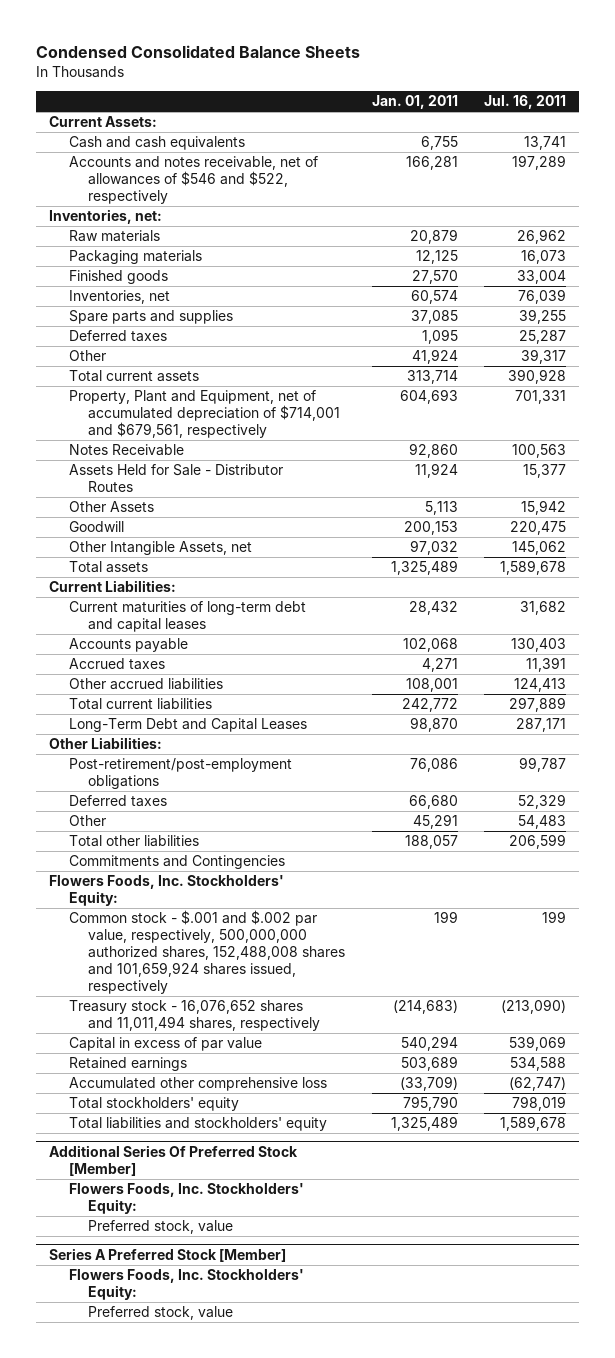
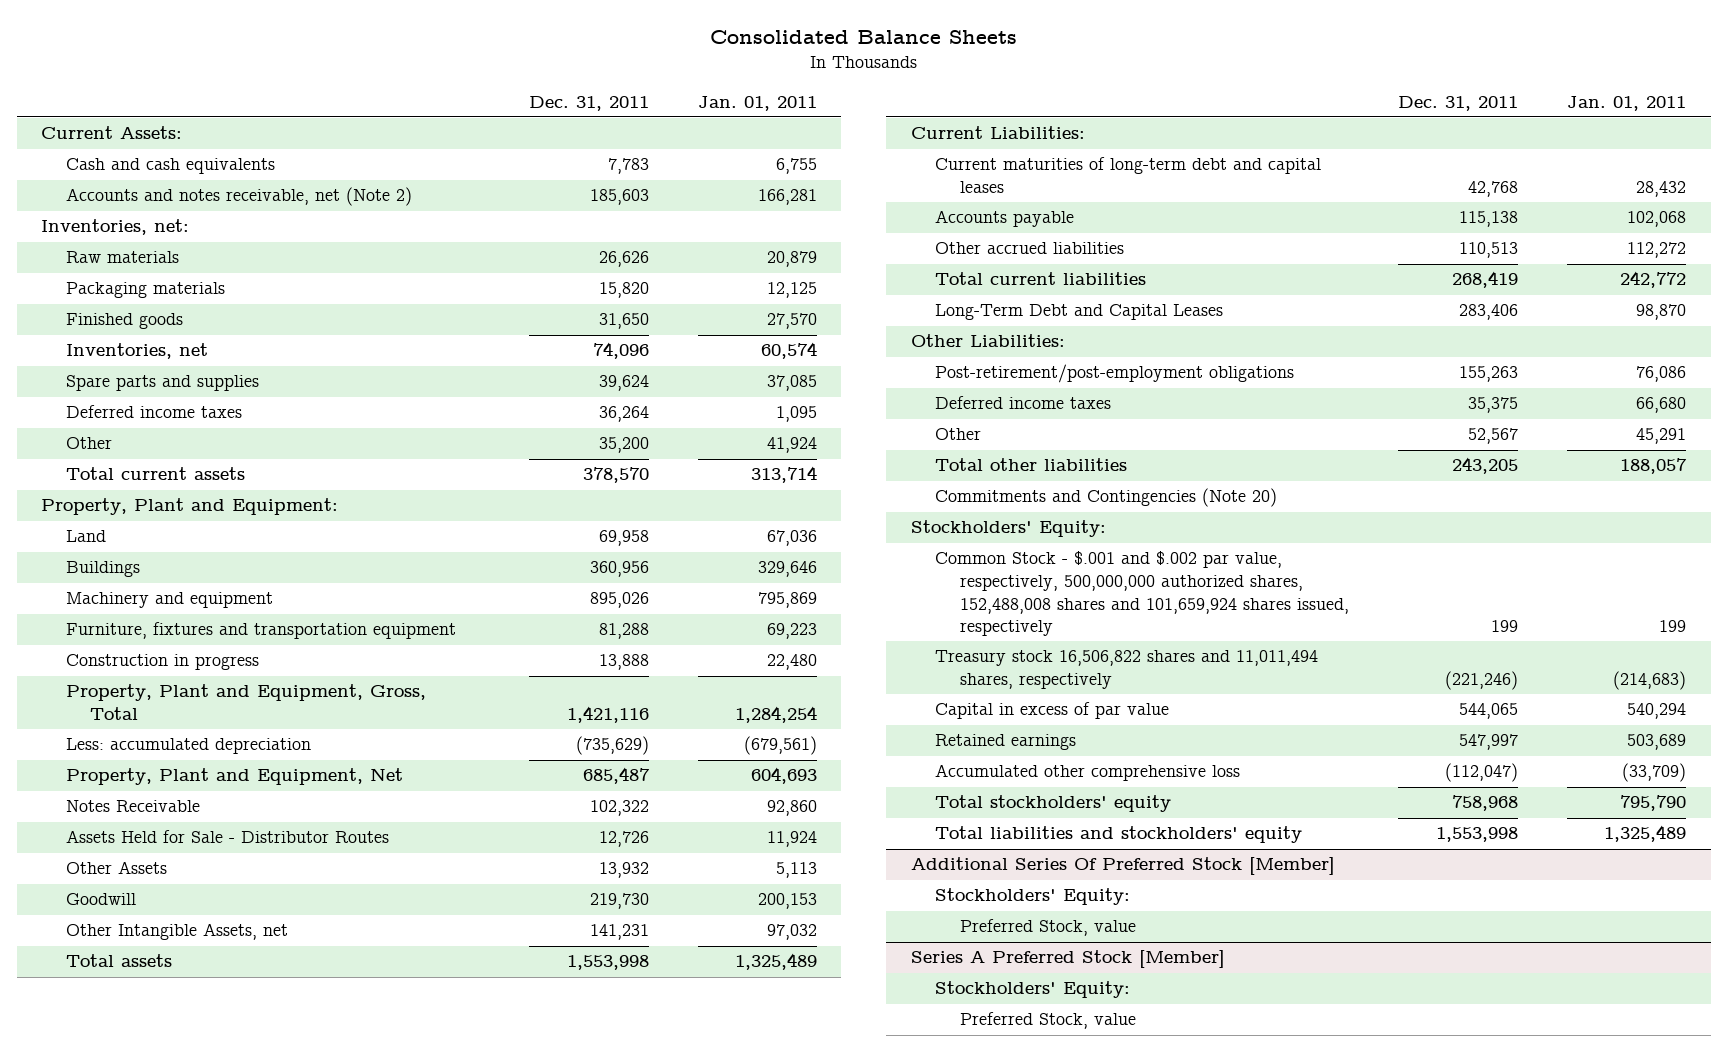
- Condensed Consolidated Balance Sheets
+ Consolidated Balance Sheets
- | Jan. 01, 2011 | Jul. 16, 2011
+ | Dec. 31, 2011 | Jan. 01, 2011
- Accounts and notes receivable, net of allowances of $546 and $522, respectively | 166,281 | 197,289
+ Accounts and notes receivable, net (Note 2) | 185,603 | 166,281
- Deferred taxes | 1,095 | 25,287
+ Deferred income taxes | 36,264 | 1,095
- Property, Plant and Equipment, net of accumulated depreciation of $714,001 and $679,561, respectively | 604,693 | 701,331
+ Property, Plant and Equipment:
+ Land | 69,958 | 67,036
+ Buildings | 360,956 | 329,646
+ Machinery and equipment | 895,026 | 795,869
+ Furniture, fixtures and transportation equipment | 81,288 | 69,223
+ Construction in progress | 13,888 | 22,480
+ Property, Plant and Equipment, Gross, Total | 1,421,116 | 1,284,254
+ Less: accumulated depreciation | (735,629) | (679,561)
+ Property, Plant and Equipment, Net | 685,487 | 604,693
- Accrued taxes | 4,271 | 11,391
- Other accrued liabilities | 108,001 | 124,413
+ Other accrued liabilities | 110,513 | 112,272
- Deferred taxes | 66,680 | 52,329
+ Deferred income taxes | 35,375 | 66,680
- Commitments and Contingencies
- Flowers Foods, Inc. Stockholders' Equity:
- Common stock - $.001 and $.002 par value, respectively, 500,000,000 authorized shares, 152,488,008 shares and 101,659,924 shares issued, respectively | 199 | 199
- Treasury stock - 16,076,652 shares and 11,011,494 shares, respectively | (214,683) | (213,090)
+ Commitments and Contingencies (Note 20)
+ Stockholders' Equity:
+ Common Stock - $.001 and $.002 par value, respectively, 500,000,000 authorized shares, 152,488,008 shares and 101,659,924 shares issued, respectively | 199 | 199
+ Treasury stock 16,506,822 shares and 11,011,494 shares, respectively | (221,246) | (214,683)
@ Additional Series Of Preferred Stock [Member]
- Flowers Foods, Inc. Stockholders' Equity:
- Preferred stock, value
+ Stockholders' Equity:
+ Preferred Stock, value
@ Series A Preferred Stock [Member]
- Flowers Foods, Inc. Stockholders' Equity:
- Preferred stock, value
+ Stockholders' Equity:
+ Preferred Stock, value

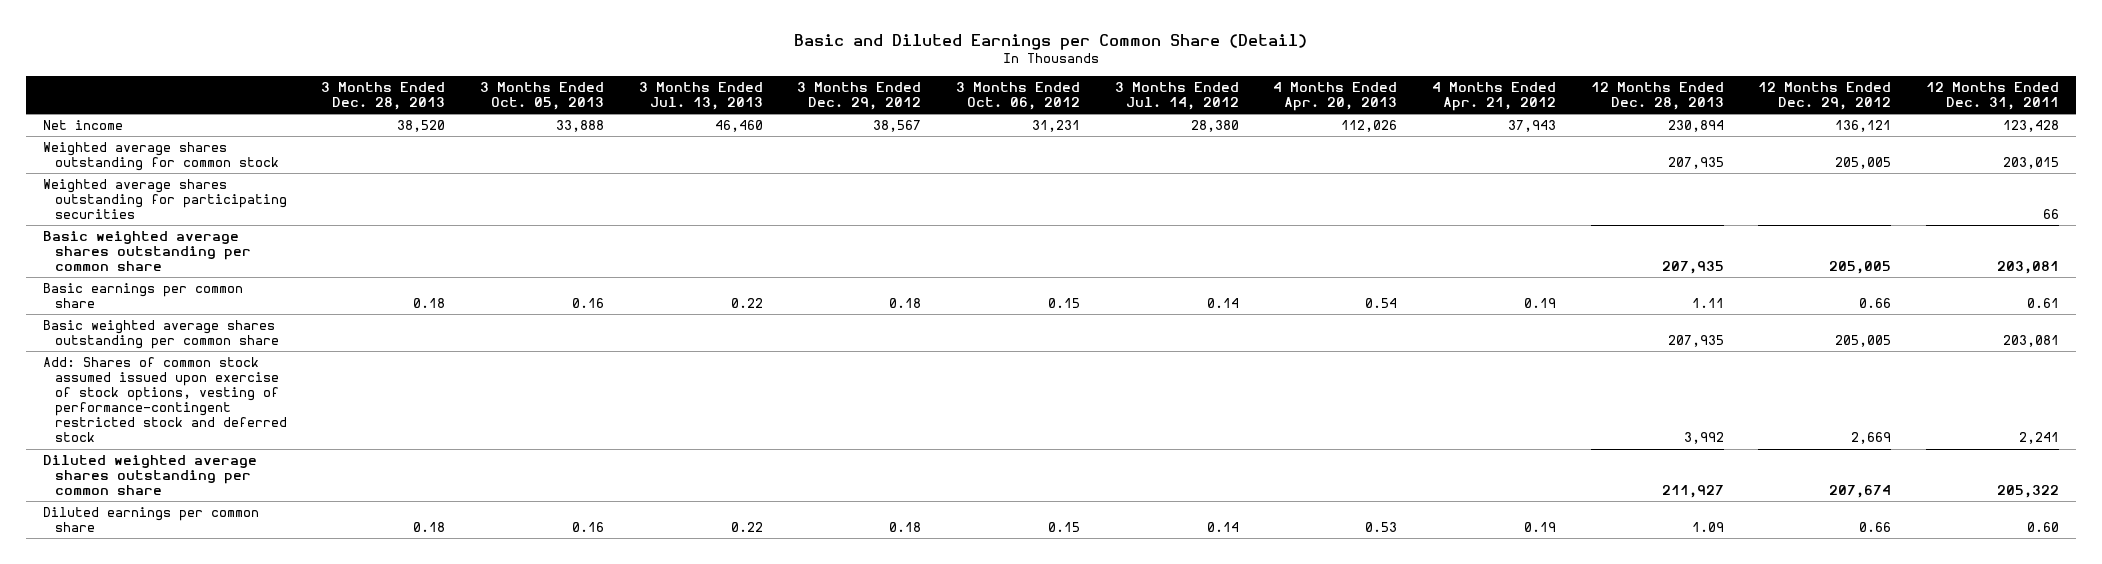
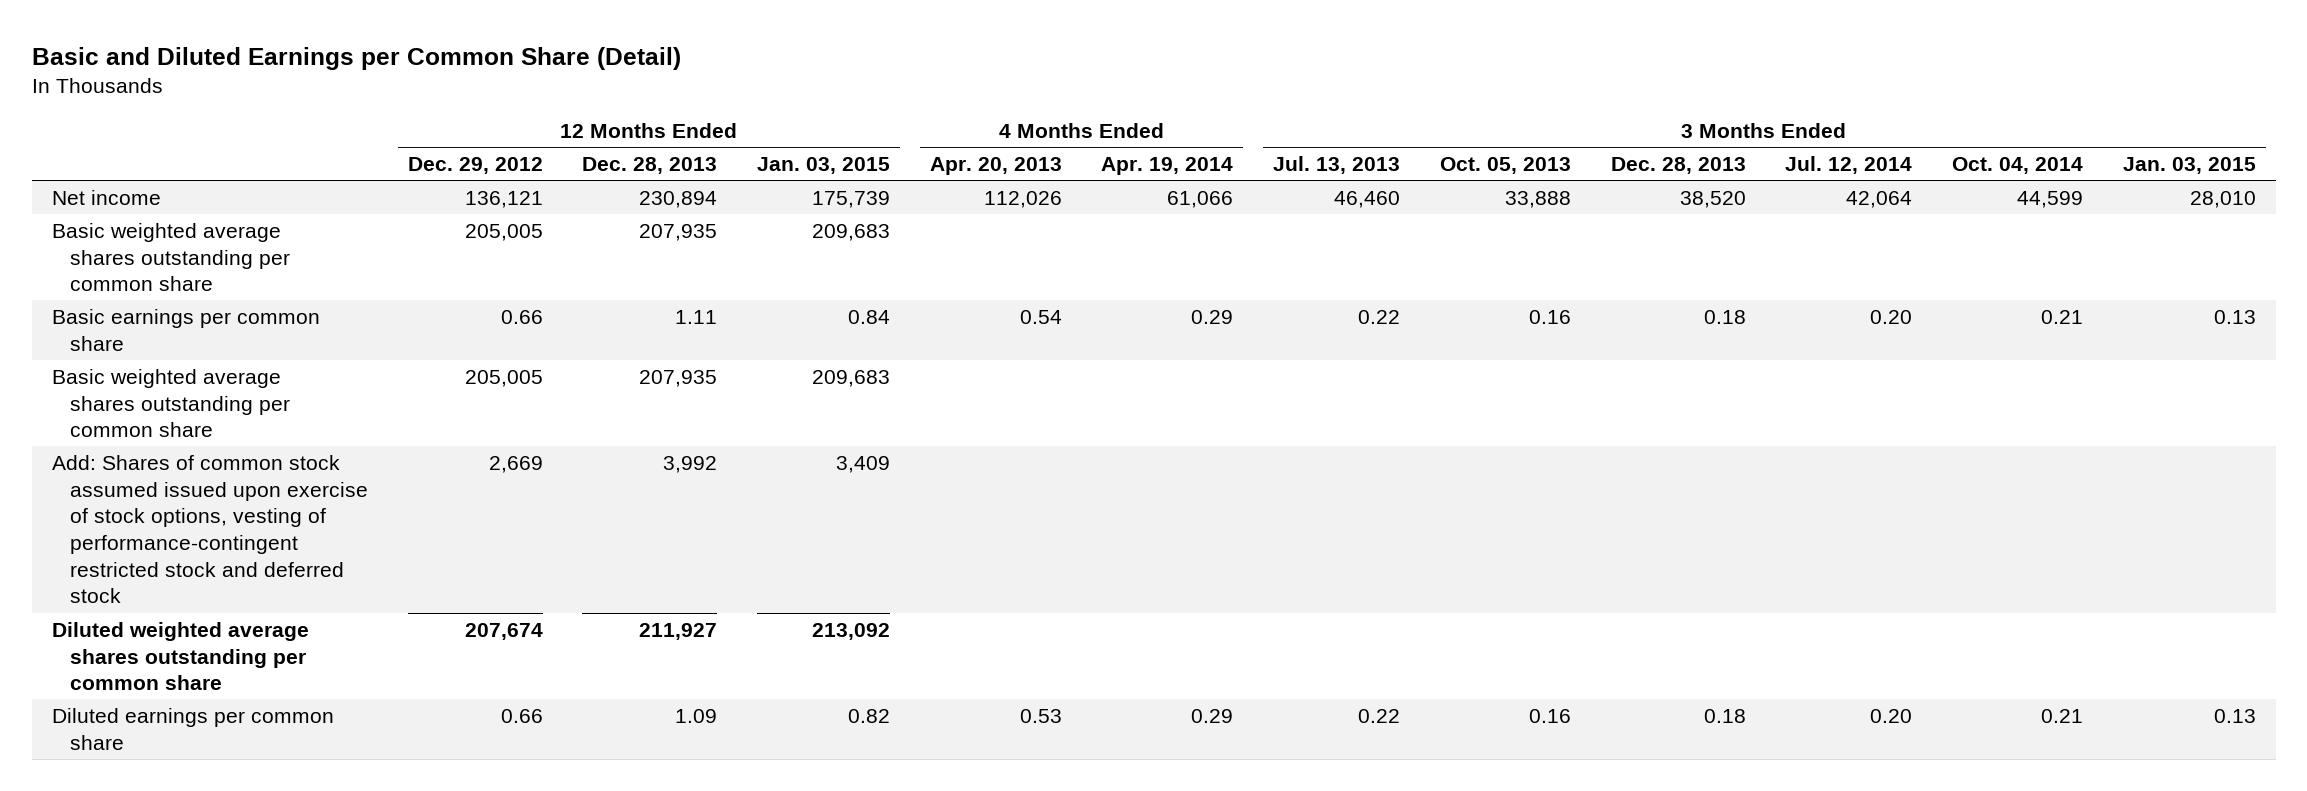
- | 3 Months Ended Dec. 28, 2013 | 3 Months Ended Oct. 05, 2013 | 3 Months Ended Jul. 13, 2013 | 3 Months Ended Dec. 29, 2012 | 3 Months Ended Oct. 06, 2012 | 3 Months Ended Jul. 14, 2012 | 4 Months Ended Apr. 20, 2013 | 4 Months Ended Apr. 21, 2012 | 12 Months Ended Dec. 28, 2013 | 12 Months Ended Dec. 29, 2012 | 12 Months Ended Dec. 31, 2011
+ | 12 Months Ended Dec. 29, 2012 | 12 Months Ended Dec. 28, 2013 | 12 Months Ended Jan. 03, 2015 | 4 Months Ended Apr. 20, 2013 | 4 Months Ended Apr. 19, 2014 | 3 Months Ended Jul. 13, 2013 | 3 Months Ended Oct. 05, 2013 | 3 Months Ended Dec. 28, 2013 | 3 Months Ended Jul. 12, 2014 | 3 Months Ended Oct. 04, 2014 | 3 Months Ended Jan. 03, 2015
- Weighted average shares outstanding for common stock | | | | | | | | | 207,935 | 205,005 | 203,015
- Weighted average shares outstanding for participating securities | | | | | | | | | | | 66

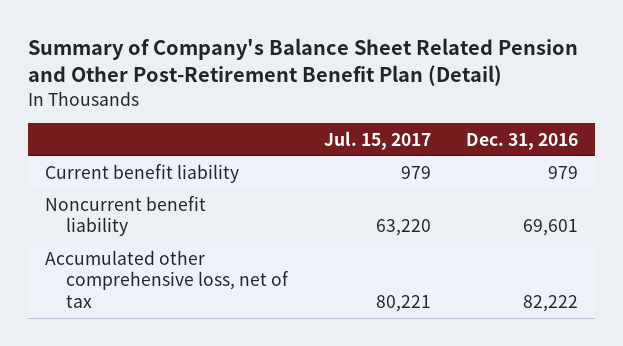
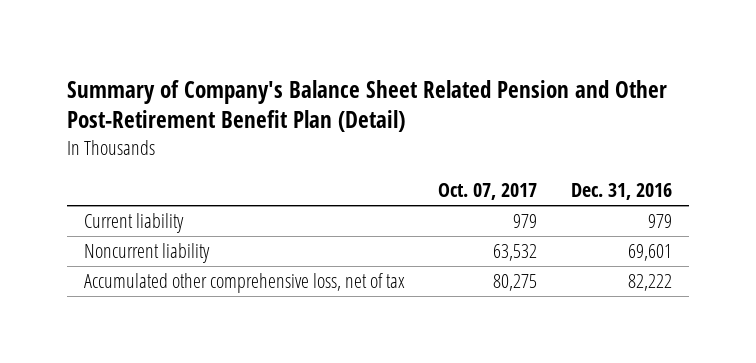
- | Jul. 15, 2017 | Dec. 31, 2016
+ | Oct. 07, 2017 | Dec. 31, 2016
- Current benefit liability | 979 | 979
- Noncurrent benefit liability | 63,220 | 69,601
+ Current liability | 979 | 979
+ Noncurrent liability | 63,532 | 69,601

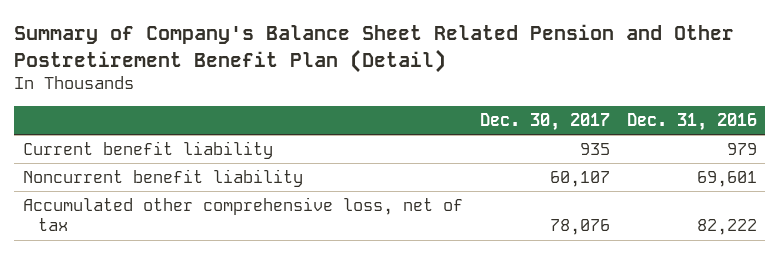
- Summary of Company's Balance Sheet Related Pension and Other Post-Retirement Benefit Plan (Detail)
+ Summary of Company's Balance Sheet Related Pension and Other Postretirement Benefit Plan (Detail)
- | Oct. 07, 2017 | Dec. 31, 2016
+ | Dec. 30, 2017 | Dec. 31, 2016
- Current liability | 979 | 979
- Noncurrent liability | 63,532 | 69,601
+ Current benefit liability | 935 | 979
+ Noncurrent benefit liability | 60,107 | 69,601

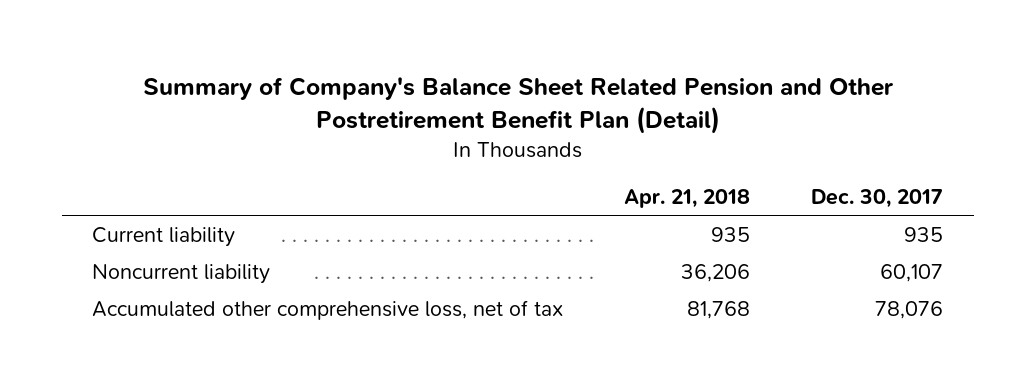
- | Dec. 30, 2017 | Dec. 31, 2016
+ | Apr. 21, 2018 | Dec. 30, 2017
- Current benefit liability | 935 | 979
- Noncurrent benefit liability | 60,107 | 69,601
+ Current liability | 935 | 935
+ Noncurrent liability | 36,206 | 60,107

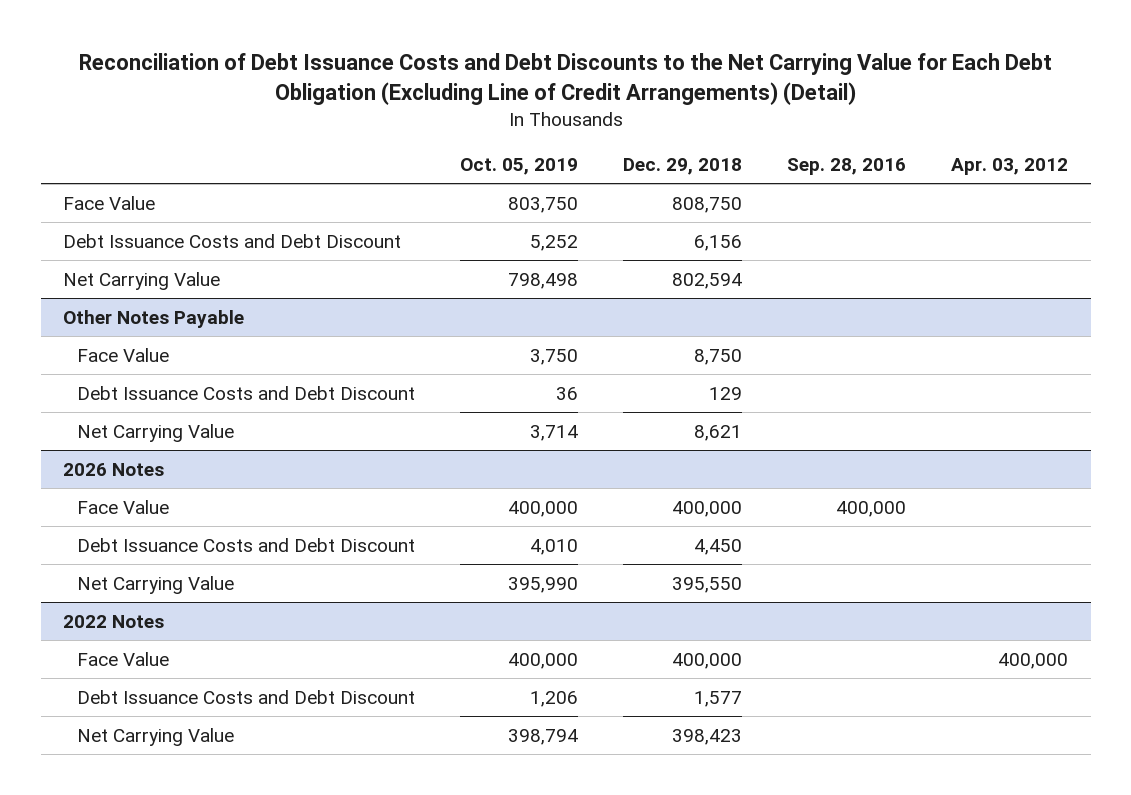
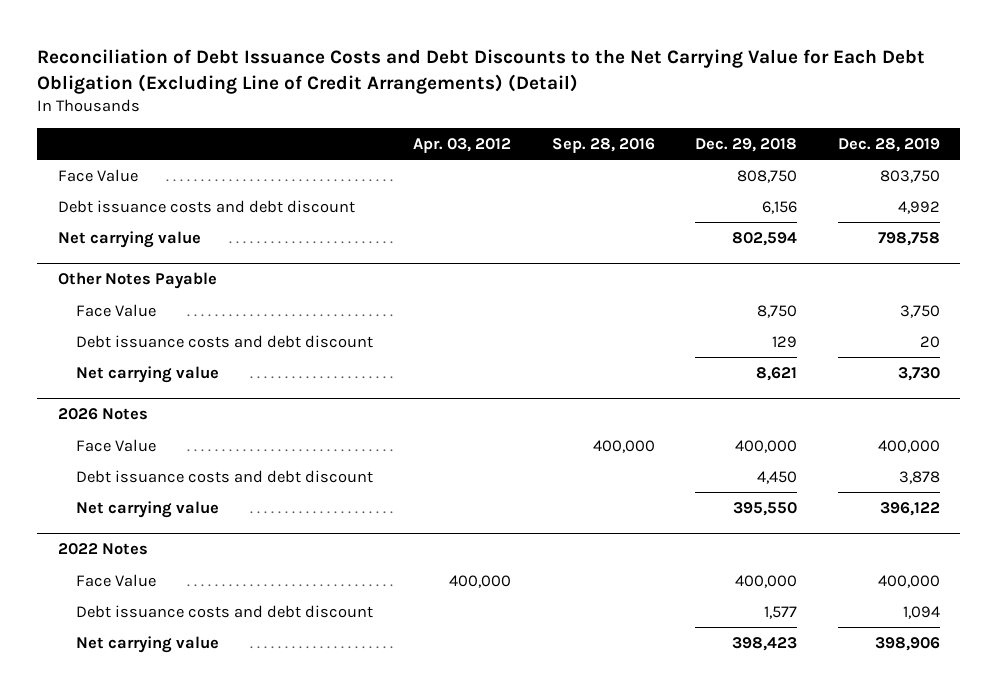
- | Oct. 05, 2019 | Dec. 29, 2018 | Sep. 28, 2016 | Apr. 03, 2012
+ | Apr. 03, 2012 | Sep. 28, 2016 | Dec. 29, 2018 | Dec. 28, 2019
- Debt Issuance Costs and Debt Discount | 5,252 | 6,156 | |
- Net Carrying Value | 798,498 | 802,594 | |
+ Debt issuance costs and debt discount | | | 6,156 | 4,992
+ Net carrying value | | | 802,594 | 798,758
@ Other Notes Payable
- Debt Issuance Costs and Debt Discount | 36 | 129 | |
- Net Carrying Value | 3,714 | 8,621 | |
+ Debt issuance costs and debt discount | | | 129 | 20
+ Net carrying value | | | 8,621 | 3,730
@ 2026 Notes
- Debt Issuance Costs and Debt Discount | 4,010 | 4,450 | |
- Net Carrying Value | 395,990 | 395,550 | |
+ Debt issuance costs and debt discount | | | 4,450 | 3,878
+ Net carrying value | | | 395,550 | 396,122
@ 2022 Notes
- Debt Issuance Costs and Debt Discount | 1,206 | 1,577 | |
- Net Carrying Value | 398,794 | 398,423 | |
+ Debt issuance costs and debt discount | | | 1,577 | 1,094
+ Net carrying value | | | 398,423 | 398,906

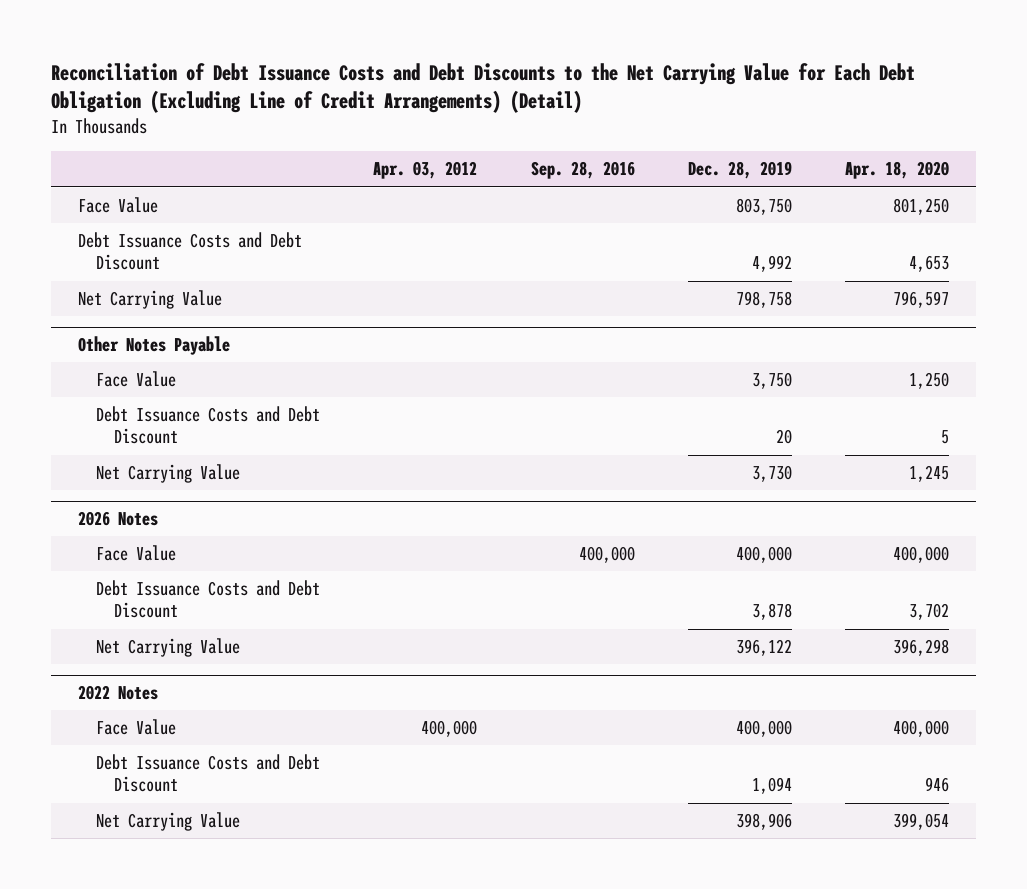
- | Apr. 03, 2012 | Sep. 28, 2016 | Dec. 29, 2018 | Dec. 28, 2019
+ | Apr. 03, 2012 | Sep. 28, 2016 | Dec. 28, 2019 | Apr. 18, 2020
- Debt issuance costs and debt discount | | | 6,156 | 4,992
- Net carrying value | | | 802,594 | 798,758
+ Debt Issuance Costs and Debt Discount | | | 4,992 | 4,653
+ Net Carrying Value | | | 798,758 | 796,597
@ Other Notes Payable
- Debt issuance costs and debt discount | | | 129 | 20
- Net carrying value | | | 8,621 | 3,730
+ Debt Issuance Costs and Debt Discount | | | 20 | 5
+ Net Carrying Value | | | 3,730 | 1,245
@ 2026 Notes
- Debt issuance costs and debt discount | | | 4,450 | 3,878
- Net carrying value | | | 395,550 | 396,122
+ Debt Issuance Costs and Debt Discount | | | 3,878 | 3,702
+ Net Carrying Value | | | 396,122 | 396,298
@ 2022 Notes
- Debt issuance costs and debt discount | | | 1,577 | 1,094
- Net carrying value | | | 398,423 | 398,906
+ Debt Issuance Costs and Debt Discount | | | 1,094 | 946
+ Net Carrying Value | | | 398,906 | 399,054

